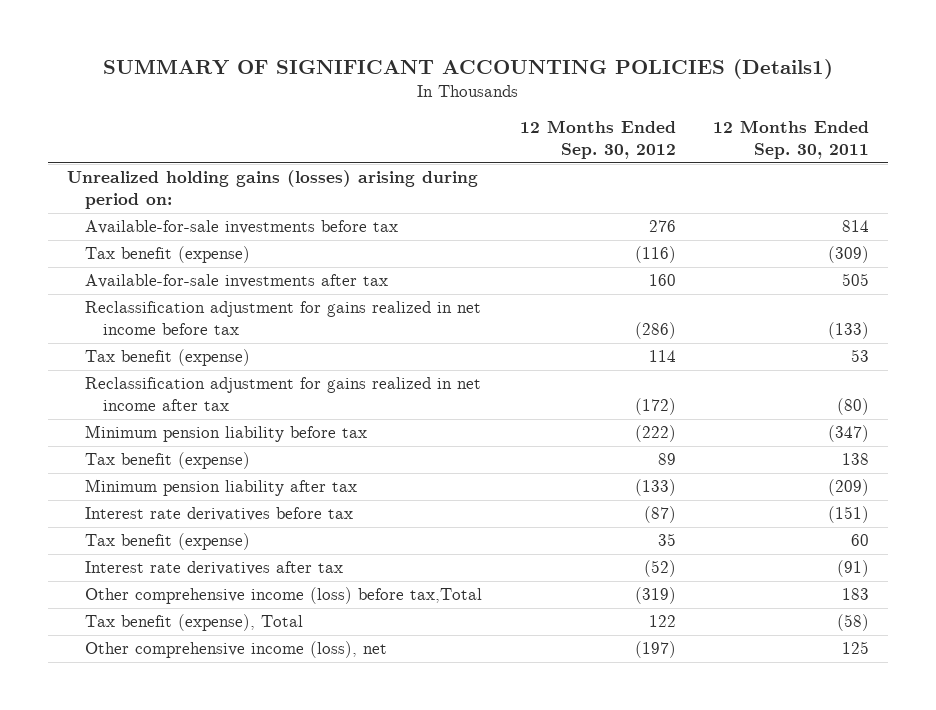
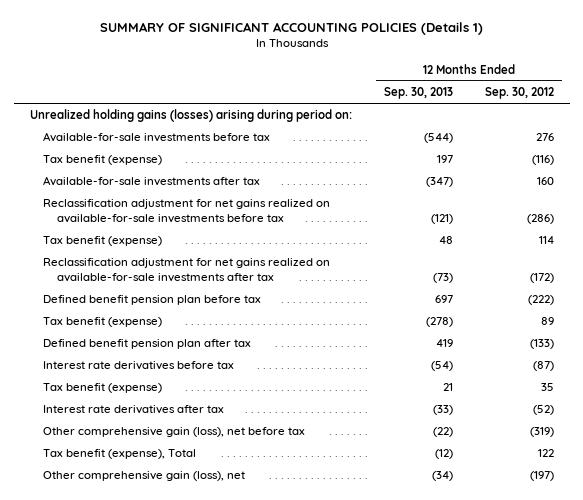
- SUMMARY OF SIGNIFICANT ACCOUNTING POLICIES (Details1)
+ SUMMARY OF SIGNIFICANT ACCOUNTING POLICIES (Details 1)
- | 12 Months Ended Sep. 30, 2012 | 12 Months Ended Sep. 30, 2011
+ | 12 Months Ended Sep. 30, 2013 | 12 Months Ended Sep. 30, 2012
- Reclassification adjustment for gains realized in net income before tax | (286) | (133)
+ Reclassification adjustment for net gains realized on available-for-sale investments before tax | (121) | (286)
- Reclassification adjustment for gains realized in net income after tax | (172) | (80)
- Minimum pension liability before tax | (222) | (347)
+ Reclassification adjustment for net gains realized on available-for-sale investments after tax | (73) | (172)
+ Defined benefit pension plan before tax | 697 | (222)
- Minimum pension liability after tax | (133) | (209)
+ Defined benefit pension plan after tax | 419 | (133)
- Other comprehensive income (loss) before tax,Total | (319) | 183
+ Other comprehensive gain (loss), net before tax | (22) | (319)
- Other comprehensive income (loss), net | (197) | 125
+ Other comprehensive gain (loss), net | (34) | (197)

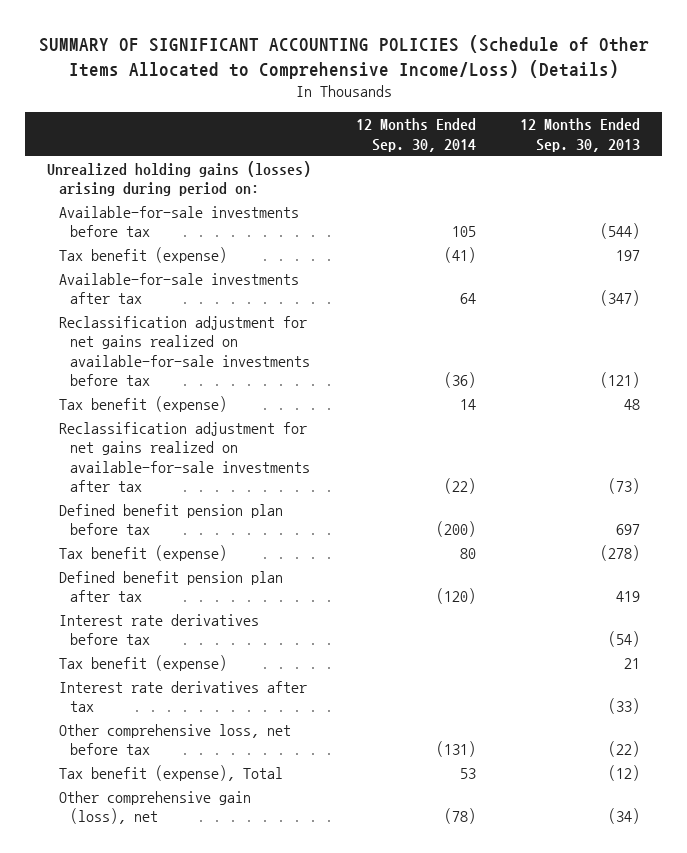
- SUMMARY OF SIGNIFICANT ACCOUNTING POLICIES (Details 1)
+ SUMMARY OF SIGNIFICANT ACCOUNTING POLICIES (Schedule of Other Items Allocated to Comprehensive Income/Loss) (Details)
- | 12 Months Ended Sep. 30, 2013 | 12 Months Ended Sep. 30, 2012
+ | 12 Months Ended Sep. 30, 2014 | 12 Months Ended Sep. 30, 2013
- Other comprehensive gain (loss), net before tax | (22) | (319)
+ Other comprehensive loss, net before tax | (131) | (22)

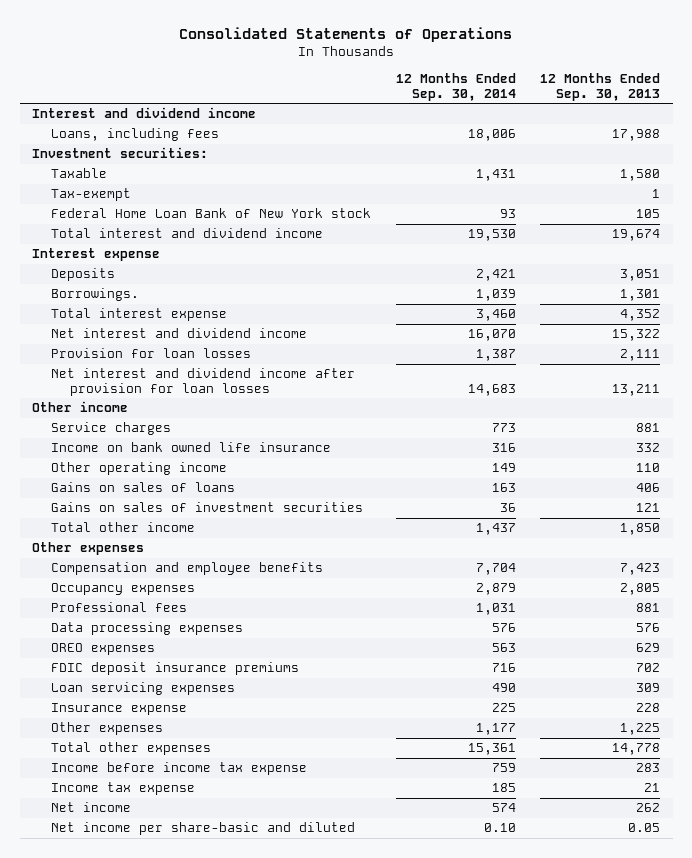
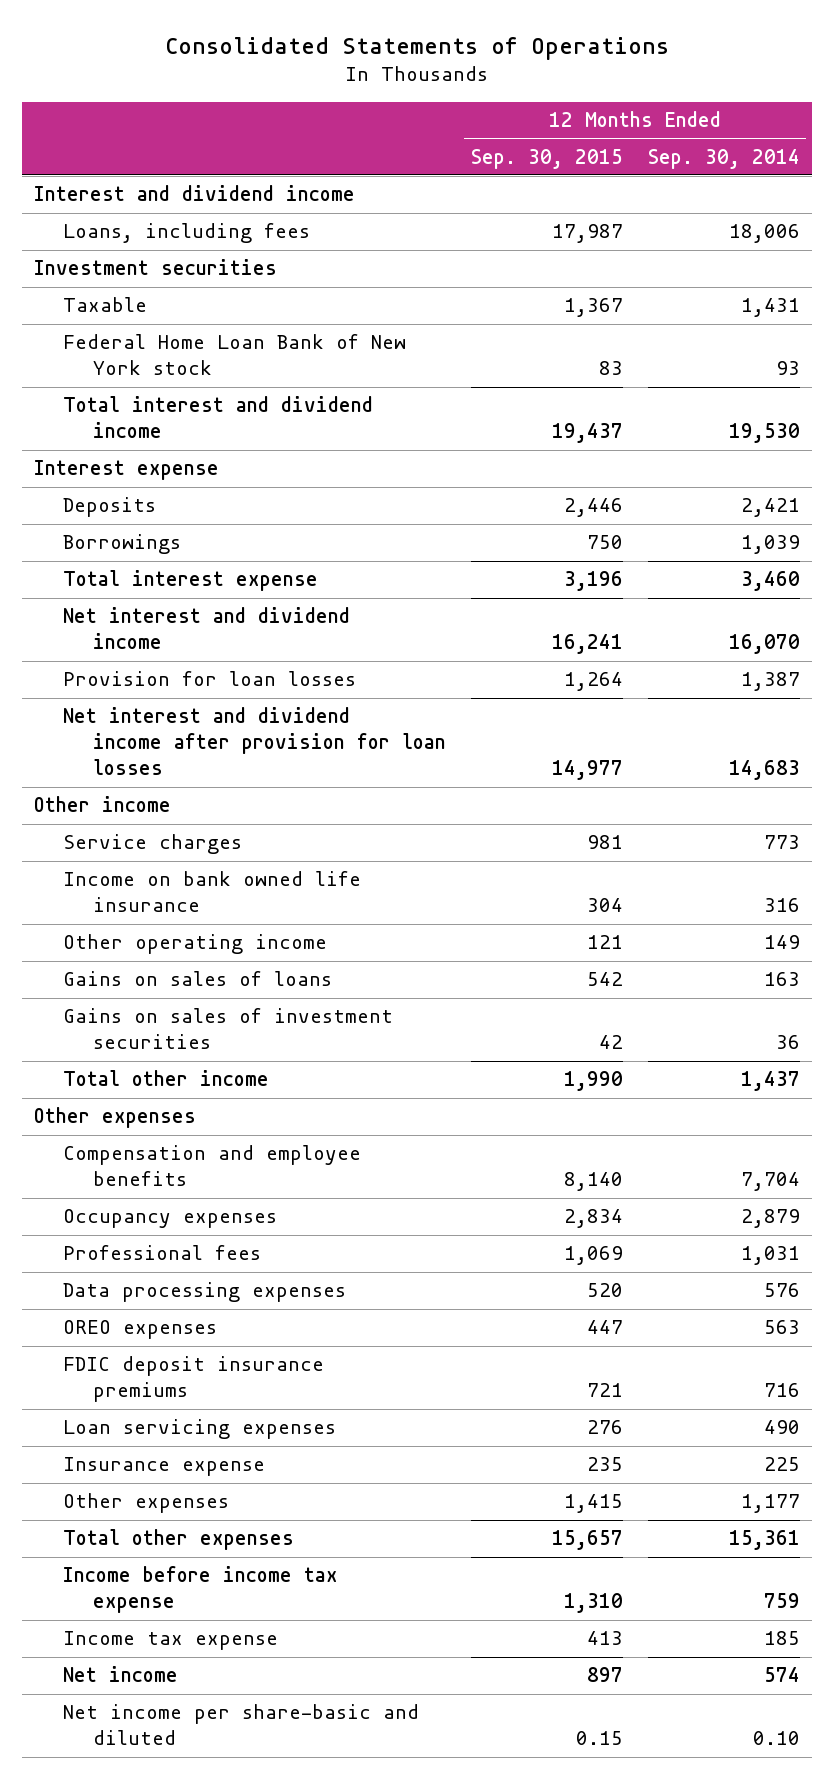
- | 12 Months Ended Sep. 30, 2014 | 12 Months Ended Sep. 30, 2013
+ | 12 Months Ended Sep. 30, 2015 | 12 Months Ended Sep. 30, 2014
- Investment securities:
+ Investment securities
- Tax-exempt | | 1
- Borrowings. | 1,039 | 1,301
+ Borrowings | 750 | 1,039

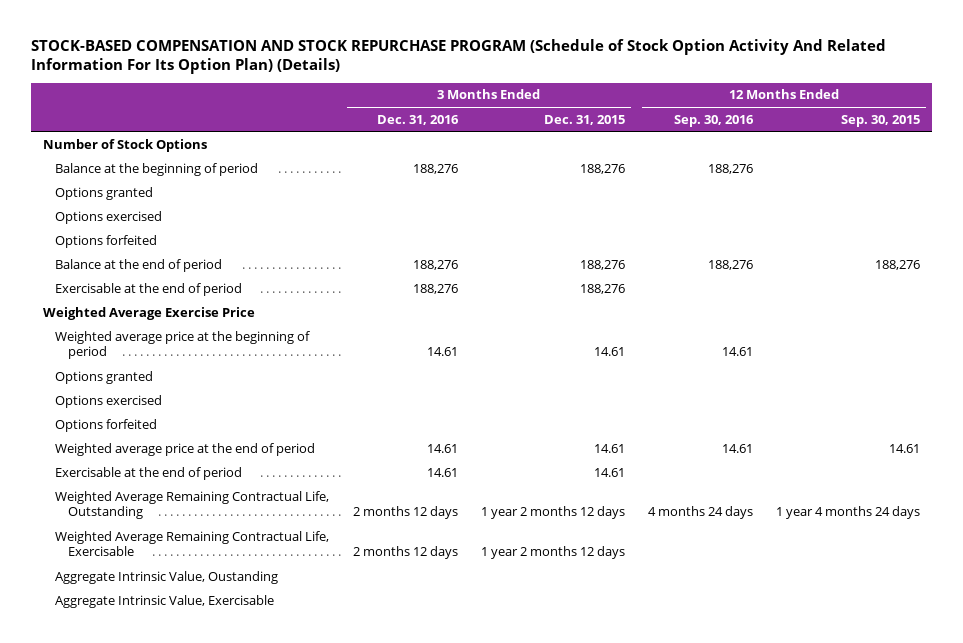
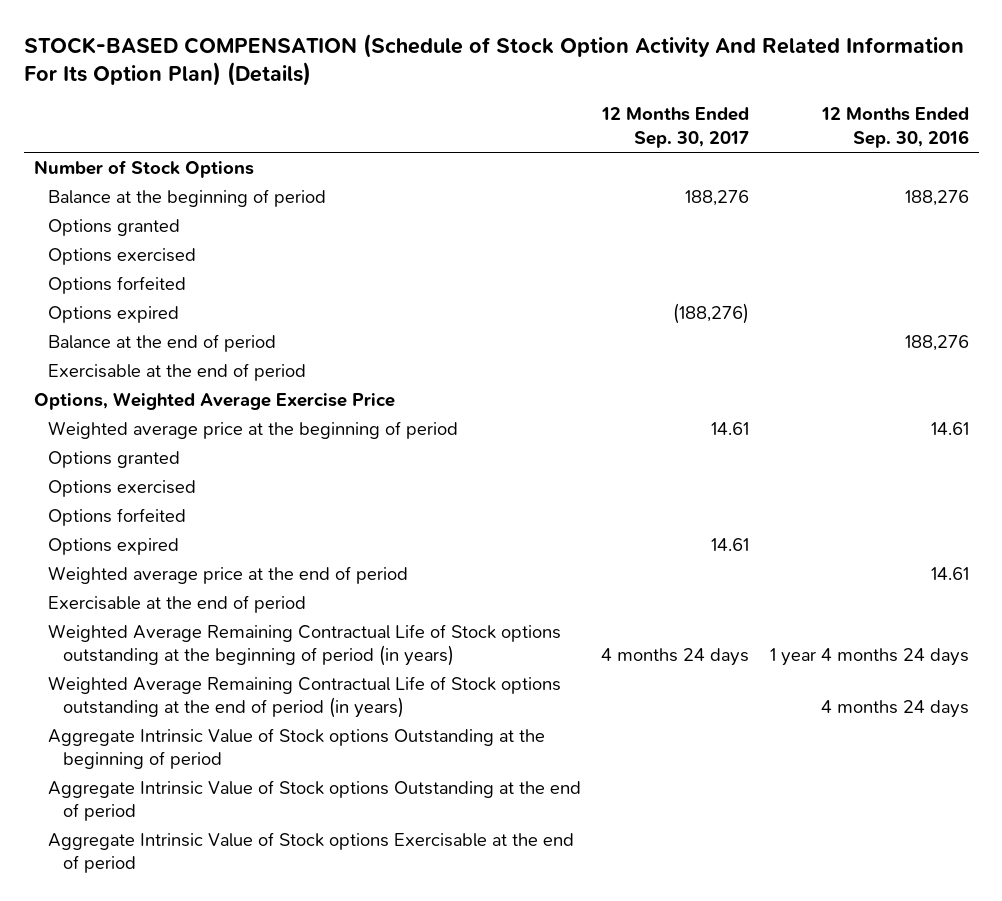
- STOCK-BASED COMPENSATION AND STOCK REPURCHASE PROGRAM (Schedule of Stock Option Activity And Related Information For Its Option Plan) (Details)
+ STOCK-BASED COMPENSATION (Schedule of Stock Option Activity And Related Information For Its Option Plan) (Details)
- | 3 Months Ended Dec. 31, 2016 | 3 Months Ended Dec. 31, 2015 | 12 Months Ended Sep. 30, 2016 | 12 Months Ended Sep. 30, 2015
+ | 12 Months Ended Sep. 30, 2017 | 12 Months Ended Sep. 30, 2016
+ Options expired | (188,276) |
- Weighted Average Exercise Price
+ Options, Weighted Average Exercise Price
+ Options expired | 14.61 |
- Weighted Average Remaining Contractual Life, Outstanding | 2 months 12 days | 1 year 2 months 12 days | 4 months 24 days | 1 year 4 months 24 days
- Weighted Average Remaining Contractual Life, Exercisable | 2 months 12 days | 1 year 2 months 12 days | |
- Aggregate Intrinsic Value, Oustanding
- Aggregate Intrinsic Value, Exercisable
+ Weighted Average Remaining Contractual Life of Stock options outstanding at the beginning of period (in years) | 4 months 24 days | 1 year 4 months 24 days
+ Weighted Average Remaining Contractual Life of Stock options outstanding at the end of period (in years) | | 4 months 24 days
+ Aggregate Intrinsic Value of Stock options Outstanding at the beginning of period
+ Aggregate Intrinsic Value of Stock options Outstanding at the end of period
+ Aggregate Intrinsic Value of Stock options Exercisable at the end of period

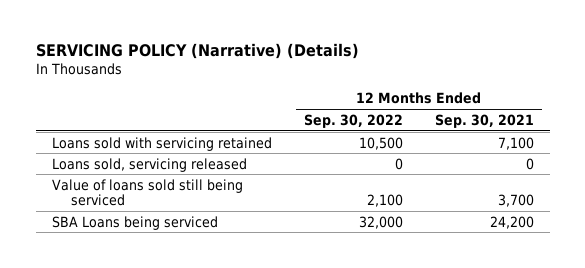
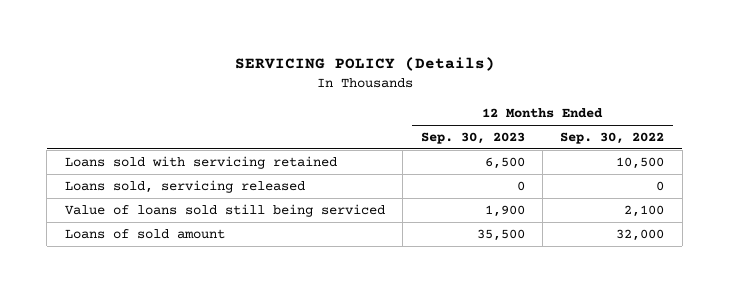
- SERVICING POLICY (Narrative) (Details)
+ SERVICING POLICY (Details)
- | 12 Months Ended Sep. 30, 2022 | 12 Months Ended Sep. 30, 2021
+ | 12 Months Ended Sep. 30, 2023 | 12 Months Ended Sep. 30, 2022
- SBA Loans being serviced | 32,000 | 24,200
+ Loans of sold amount | 35,500 | 32,000

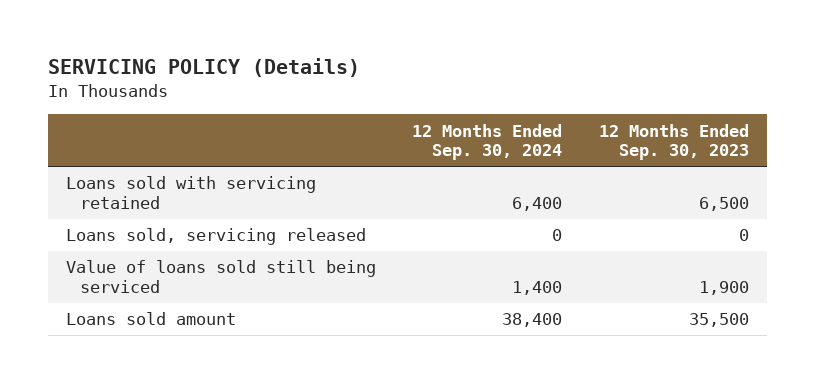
- | 12 Months Ended Sep. 30, 2023 | 12 Months Ended Sep. 30, 2022
+ | 12 Months Ended Sep. 30, 2024 | 12 Months Ended Sep. 30, 2023
- Loans of sold amount | 35,500 | 32,000
+ Loans sold amount | 38,400 | 35,500

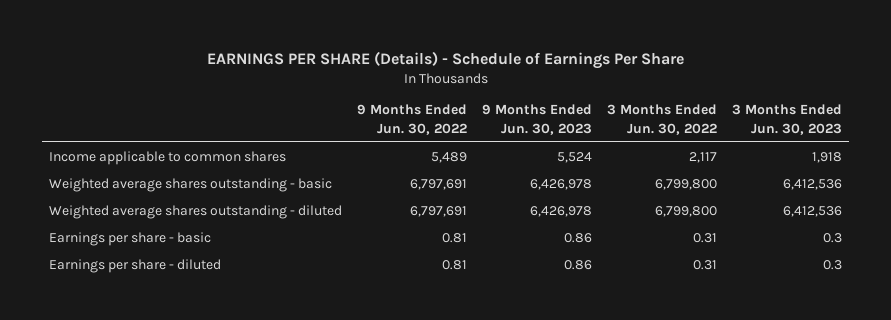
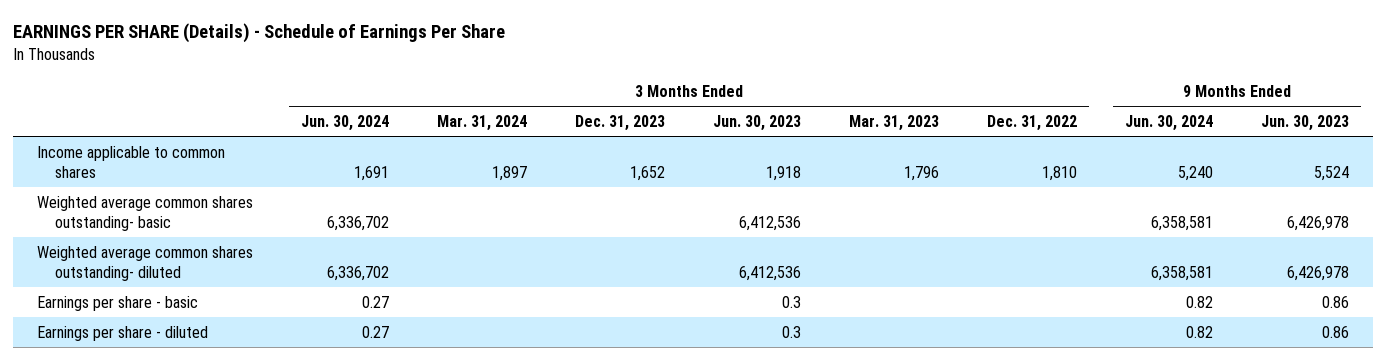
- | 9 Months Ended Jun. 30, 2022 | 9 Months Ended Jun. 30, 2023 | 3 Months Ended Jun. 30, 2022 | 3 Months Ended Jun. 30, 2023
+ | 3 Months Ended Jun. 30, 2024 | 3 Months Ended Mar. 31, 2024 | 3 Months Ended Dec. 31, 2023 | 3 Months Ended Jun. 30, 2023 | 3 Months Ended Mar. 31, 2023 | 3 Months Ended Dec. 31, 2022 | 9 Months Ended Jun. 30, 2024 | 9 Months Ended Jun. 30, 2023
- Weighted average shares outstanding - basic | 6,797,691 | 6,426,978 | 6,799,800 | 6,412,536
- Weighted average shares outstanding - diluted | 6,797,691 | 6,426,978 | 6,799,800 | 6,412,536
+ Weighted average common shares outstanding- basic | 6,336,702 | | | 6,412,536 | | | 6,358,581 | 6,426,978
+ Weighted average common shares outstanding- diluted | 6,336,702 | | | 6,412,536 | | | 6,358,581 | 6,426,978

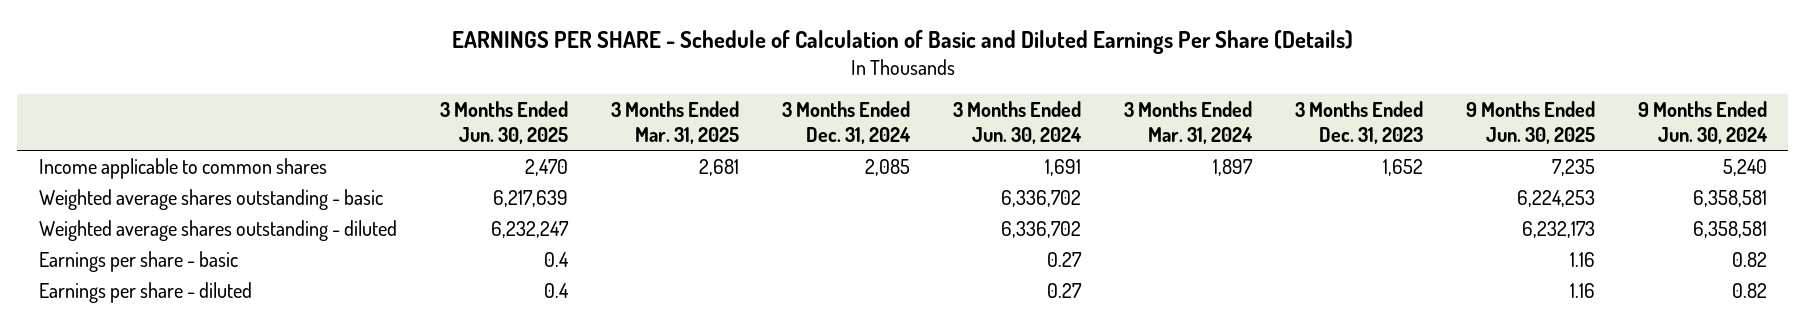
- EARNINGS PER SHARE (Details) - Schedule of Earnings Per Share
+ EARNINGS PER SHARE - Schedule of Calculation of Basic and Diluted Earnings Per Share (Details)
- | 3 Months Ended Jun. 30, 2024 | 3 Months Ended Mar. 31, 2024 | 3 Months Ended Dec. 31, 2023 | 3 Months Ended Jun. 30, 2023 | 3 Months Ended Mar. 31, 2023 | 3 Months Ended Dec. 31, 2022 | 9 Months Ended Jun. 30, 2024 | 9 Months Ended Jun. 30, 2023
+ | 3 Months Ended Jun. 30, 2025 | 3 Months Ended Mar. 31, 2025 | 3 Months Ended Dec. 31, 2024 | 3 Months Ended Jun. 30, 2024 | 3 Months Ended Mar. 31, 2024 | 3 Months Ended Dec. 31, 2023 | 9 Months Ended Jun. 30, 2025 | 9 Months Ended Jun. 30, 2024
- Weighted average common shares outstanding- basic | 6,336,702 | | | 6,412,536 | | | 6,358,581 | 6,426,978
- Weighted average common shares outstanding- diluted | 6,336,702 | | | 6,412,536 | | | 6,358,581 | 6,426,978
+ Weighted average shares outstanding - basic | 6,217,639 | | | 6,336,702 | | | 6,224,253 | 6,358,581
+ Weighted average shares outstanding - diluted | 6,232,247 | | | 6,336,702 | | | 6,232,173 | 6,358,581

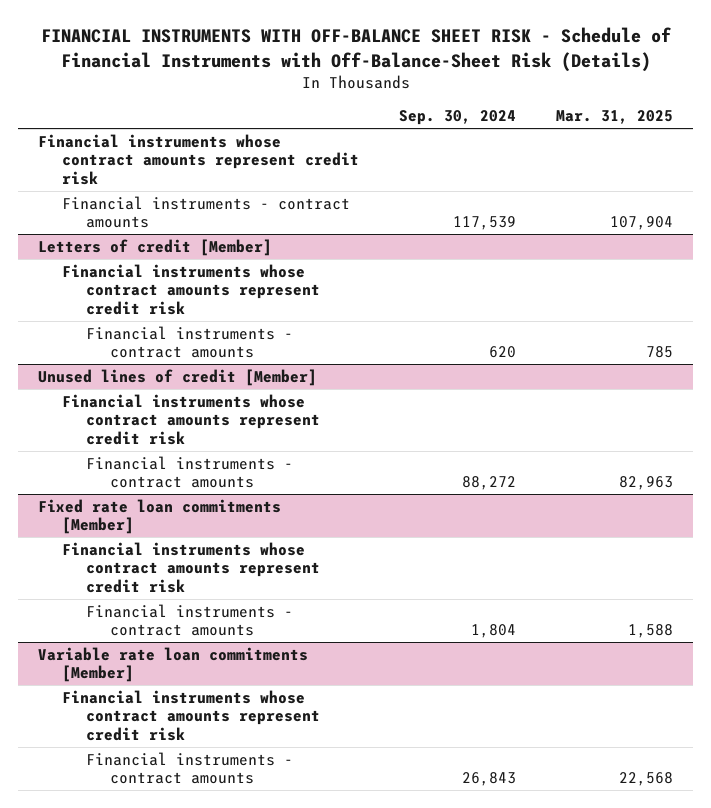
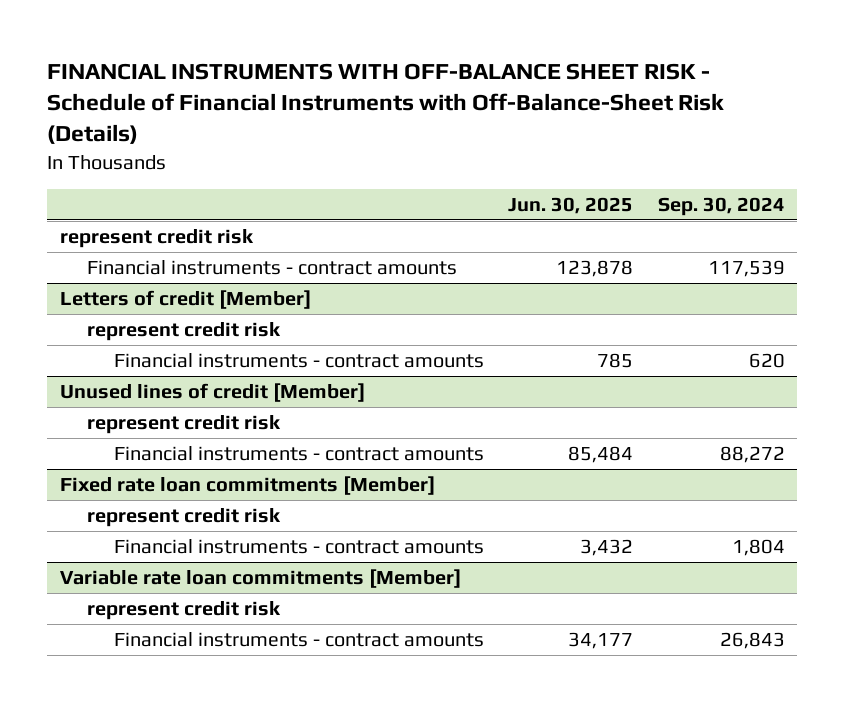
- | Sep. 30, 2024 | Mar. 31, 2025
+ | Jun. 30, 2025 | Sep. 30, 2024
- Financial instruments whose contract amounts represent credit risk
+ represent credit risk
@ Letters of credit [Member]
- Financial instruments whose contract amounts represent credit risk
+ represent credit risk
@ Unused lines of credit [Member]
- Financial instruments whose contract amounts represent credit risk
+ represent credit risk
@ Fixed rate loan commitments [Member]
- Financial instruments whose contract amounts represent credit risk
+ represent credit risk
@ Variable rate loan commitments [Member]
- Financial instruments whose contract amounts represent credit risk
+ represent credit risk

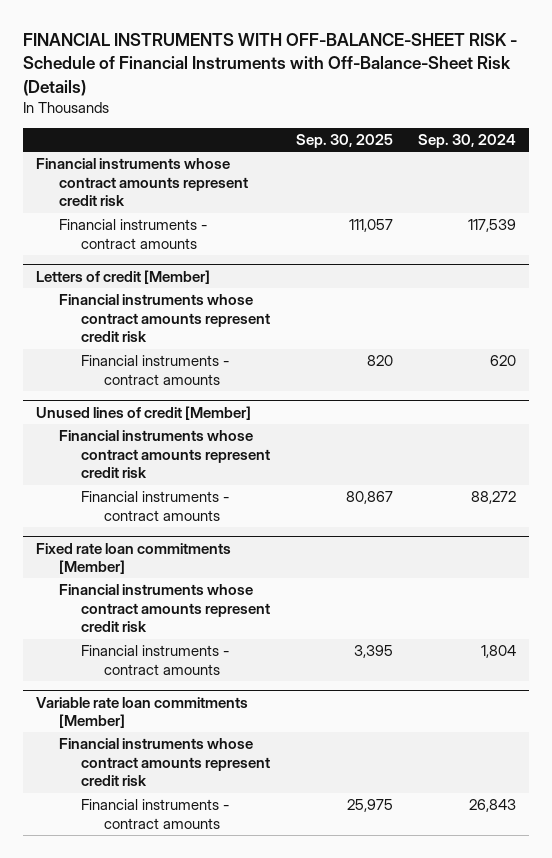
- FINANCIAL INSTRUMENTS WITH OFF-BALANCE SHEET RISK - Schedule of Financial Instruments with Off-Balance-Sheet Risk (Details)
+ FINANCIAL INSTRUMENTS WITH OFF-BALANCE-SHEET RISK - Schedule of Financial Instruments with Off-Balance-Sheet Risk (Details)
- | Jun. 30, 2025 | Sep. 30, 2024
+ | Sep. 30, 2025 | Sep. 30, 2024
- represent credit risk
+ Financial instruments whose contract amounts represent credit risk
@ Letters of credit [Member]
- represent credit risk
+ Financial instruments whose contract amounts represent credit risk
@ Unused lines of credit [Member]
- represent credit risk
+ Financial instruments whose contract amounts represent credit risk
@ Fixed rate loan commitments [Member]
- represent credit risk
+ Financial instruments whose contract amounts represent credit risk
@ Variable rate loan commitments [Member]
- represent credit risk
+ Financial instruments whose contract amounts represent credit risk

